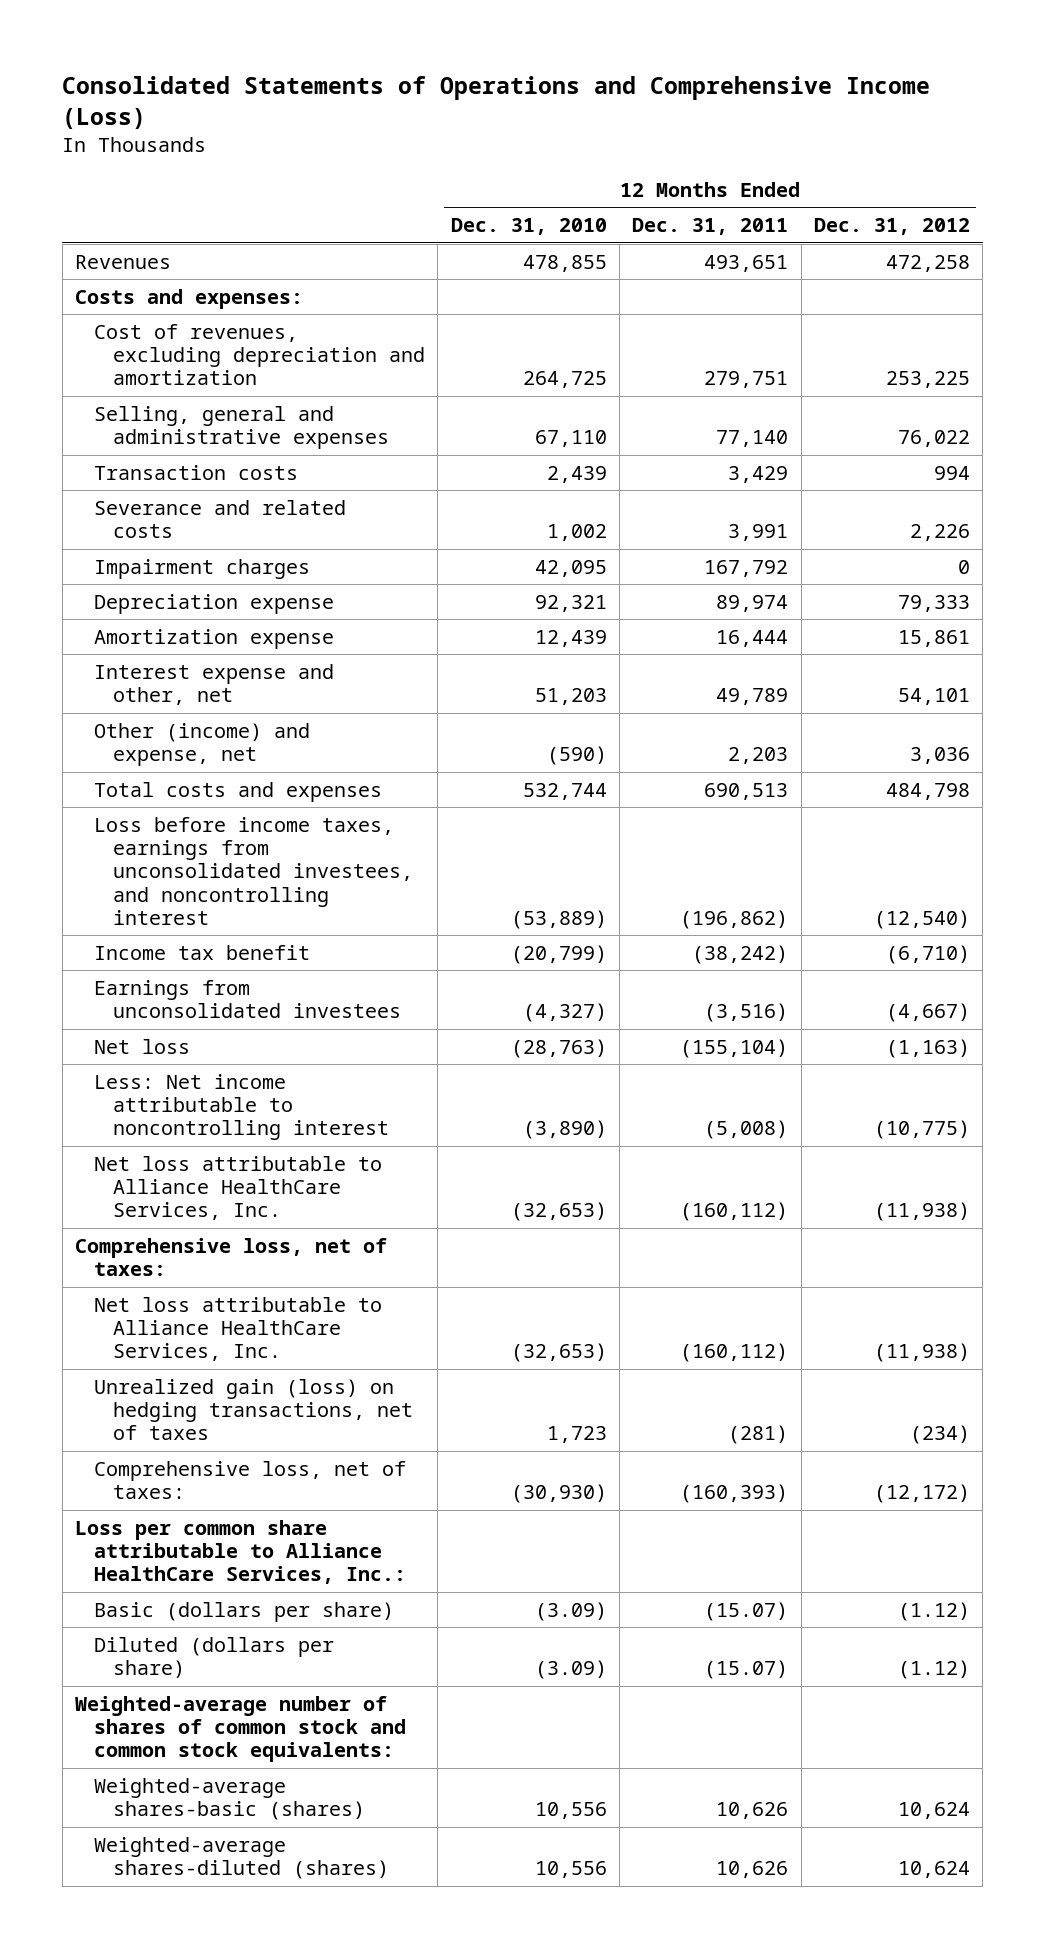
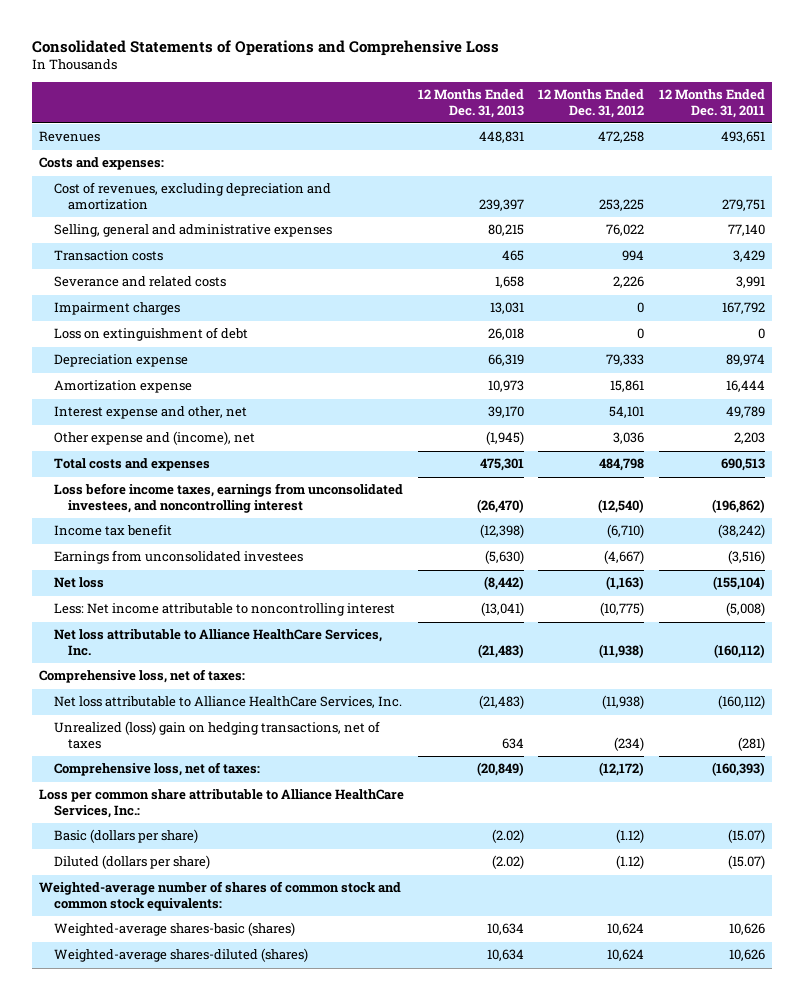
- Consolidated Statements of Operations and Comprehensive Income (Loss)
+ Consolidated Statements of Operations and Comprehensive Loss
- | 12 Months Ended Dec. 31, 2010 | 12 Months Ended Dec. 31, 2011 | 12 Months Ended Dec. 31, 2012
+ | 12 Months Ended Dec. 31, 2013 | 12 Months Ended Dec. 31, 2012 | 12 Months Ended Dec. 31, 2011
+ Loss on extinguishment of debt | 26,018 | 0 | 0
- Other (income) and expense, net | (590) | 2,203 | 3,036
+ Other expense and (income), net | (1,945) | 3,036 | 2,203
- Unrealized gain (loss) on hedging transactions, net of taxes | 1,723 | (281) | (234)
+ Unrealized (loss) gain on hedging transactions, net of taxes | 634 | (234) | (281)

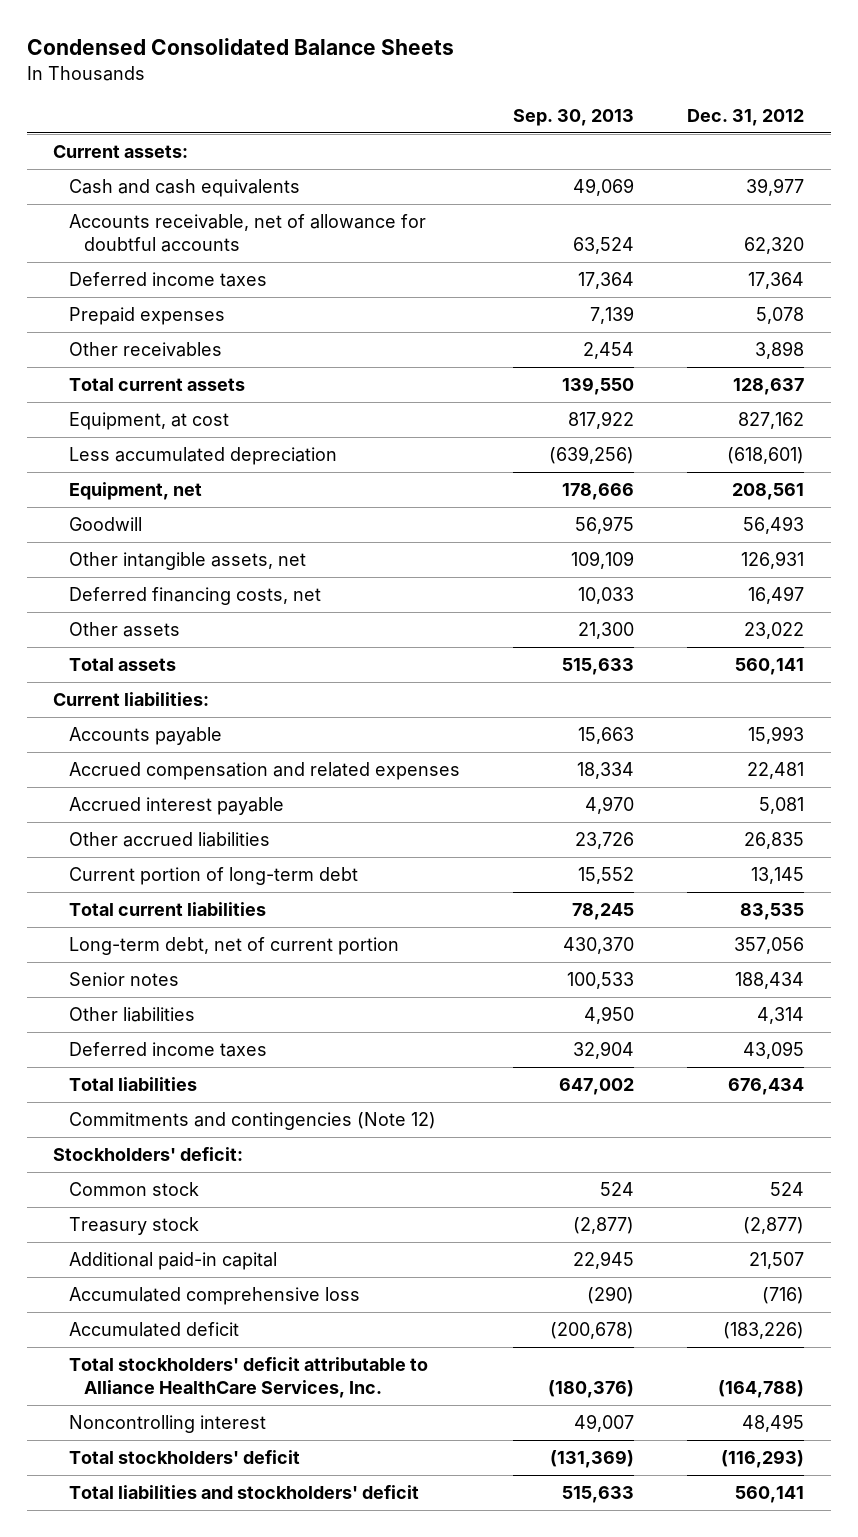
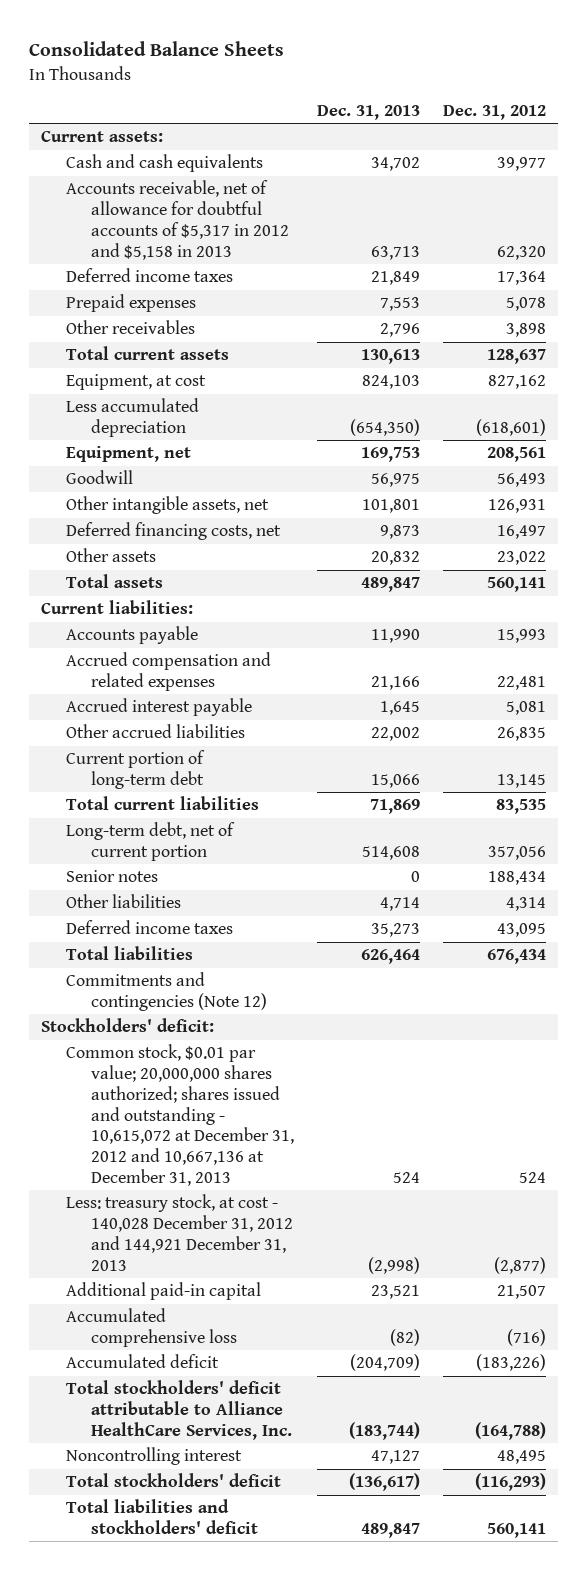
- Condensed Consolidated Balance Sheets
+ Consolidated Balance Sheets
- | Sep. 30, 2013 | Dec. 31, 2012
+ | Dec. 31, 2013 | Dec. 31, 2012
- Accounts receivable, net of allowance for doubtful accounts | 63,524 | 62,320
+ Accounts receivable, net of allowance for doubtful accounts of $5,317 in 2012 and $5,158 in 2013 | 63,713 | 62,320
- Common stock | 524 | 524
- Treasury stock | (2,877) | (2,877)
+ Common stock, $0.01 par value; 20,000,000 shares authorized; shares issued and outstanding - 10,615,072 at December 31, 2012 and 10,667,136 at December 31, 2013 | 524 | 524
+ Less: treasury stock, at cost - 140,028 December 31, 2012 and 144,921 December 31, 2013 | (2,998) | (2,877)

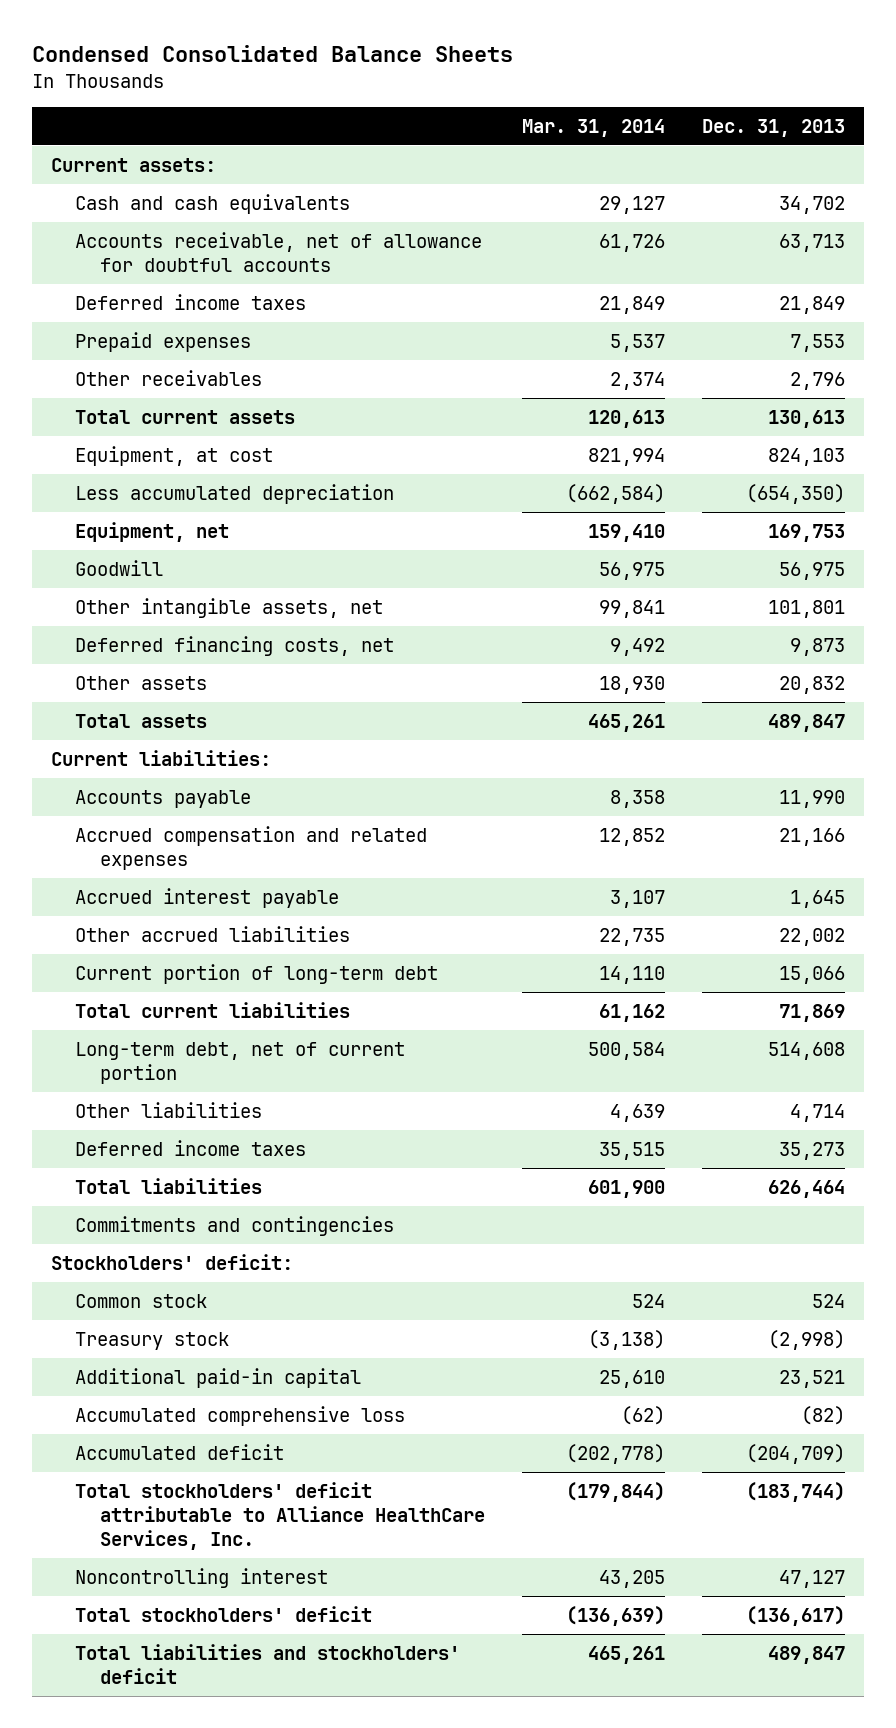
- Consolidated Balance Sheets
+ Condensed Consolidated Balance Sheets
- | Dec. 31, 2013 | Dec. 31, 2012
+ | Mar. 31, 2014 | Dec. 31, 2013
- Accounts receivable, net of allowance for doubtful accounts of $5,317 in 2012 and $5,158 in 2013 | 63,713 | 62,320
+ Accounts receivable, net of allowance for doubtful accounts | 61,726 | 63,713
- Senior notes | 0 | 188,434
- Commitments and contingencies (Note 12)
+ Commitments and contingencies
- Common stock, $0.01 par value; 20,000,000 shares authorized; shares issued and outstanding - 10,615,072 at December 31, 2012 and 10,667,136 at December 31, 2013 | 524 | 524
- Less: treasury stock, at cost - 140,028 December 31, 2012 and 144,921 December 31, 2013 | (2,998) | (2,877)
+ Common stock | 524 | 524
+ Treasury stock | (3,138) | (2,998)

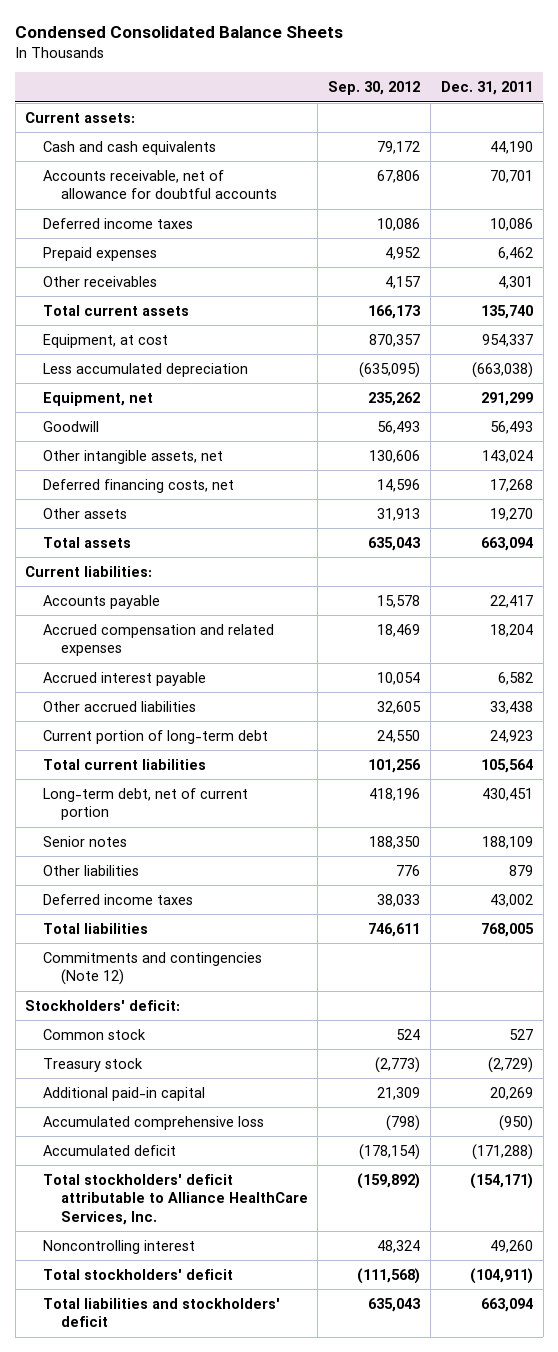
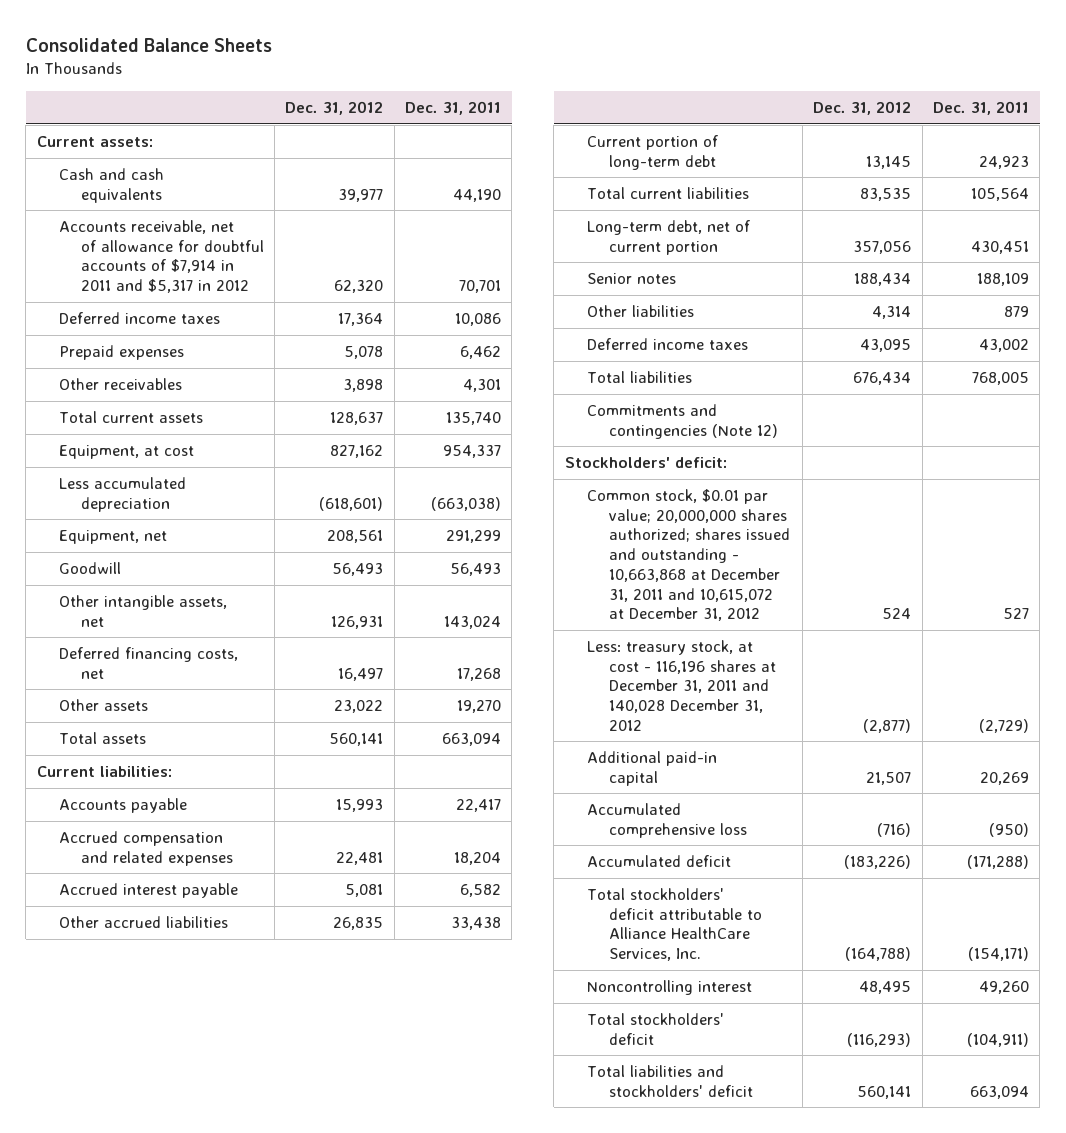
- Condensed Consolidated Balance Sheets
+ Consolidated Balance Sheets
- | Sep. 30, 2012 | Dec. 31, 2011
+ | Dec. 31, 2012 | Dec. 31, 2011
- Accounts receivable, net of allowance for doubtful accounts | 67,806 | 70,701
+ Accounts receivable, net of allowance for doubtful accounts of $7,914 in 2011 and $5,317 in 2012 | 62,320 | 70,701
- Common stock | 524 | 527
- Treasury stock | (2,773) | (2,729)
+ Common stock, $0.01 par value; 20,000,000 shares authorized; shares issued and outstanding - 10,663,868 at December 31, 2011 and 10,615,072 at December 31, 2012 | 524 | 527
+ Less: treasury stock, at cost - 116,196 shares at December 31, 2011 and 140,028 December 31, 2012 | (2,877) | (2,729)

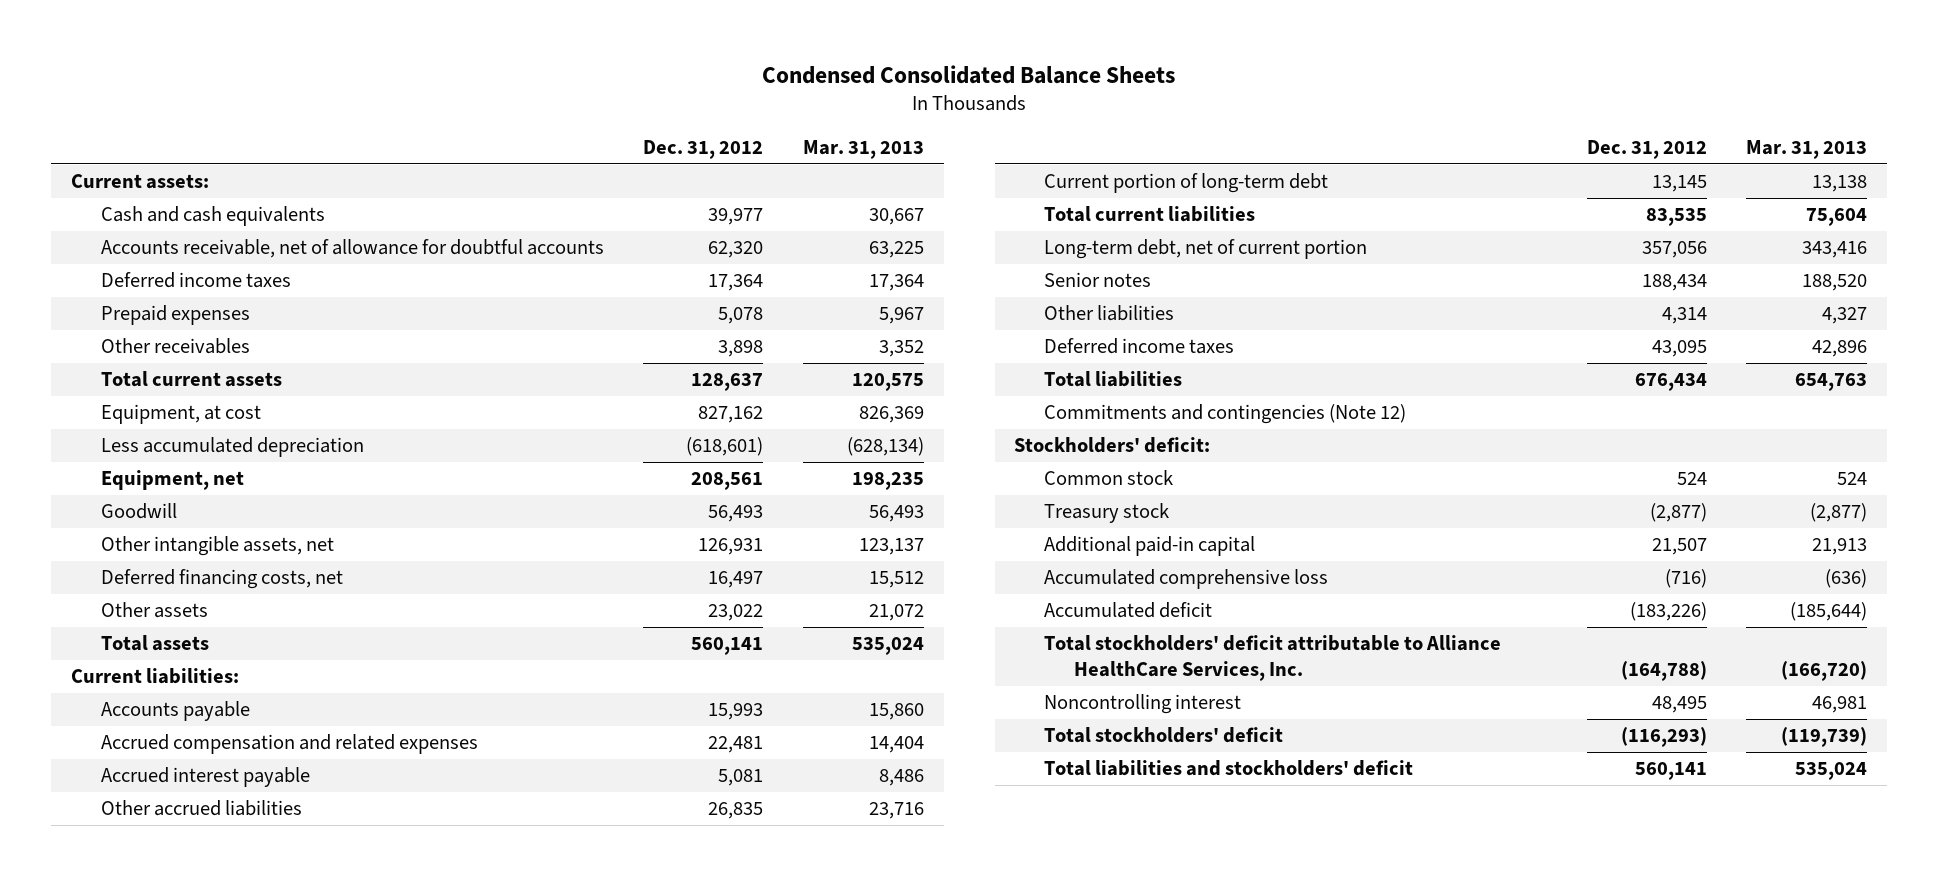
- Consolidated Balance Sheets
+ Condensed Consolidated Balance Sheets
- | Dec. 31, 2012 | Dec. 31, 2011
+ | Dec. 31, 2012 | Mar. 31, 2013
- Accounts receivable, net of allowance for doubtful accounts of $7,914 in 2011 and $5,317 in 2012 | 62,320 | 70,701
+ Accounts receivable, net of allowance for doubtful accounts | 62,320 | 63,225
- Common stock, $0.01 par value; 20,000,000 shares authorized; shares issued and outstanding - 10,663,868 at December 31, 2011 and 10,615,072 at December 31, 2012 | 524 | 527
- Less: treasury stock, at cost - 116,196 shares at December 31, 2011 and 140,028 December 31, 2012 | (2,877) | (2,729)
+ Common stock | 524 | 524
+ Treasury stock | (2,877) | (2,877)

